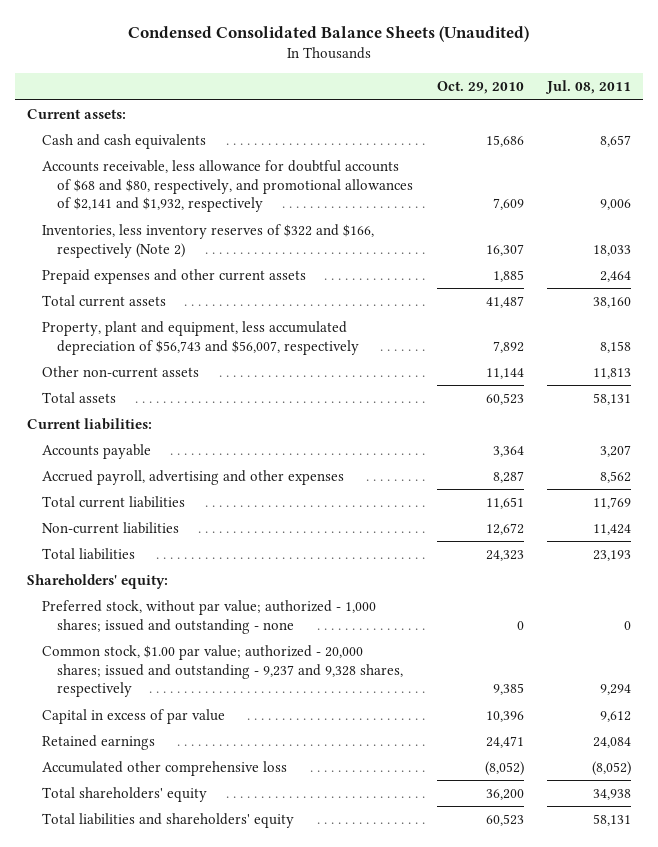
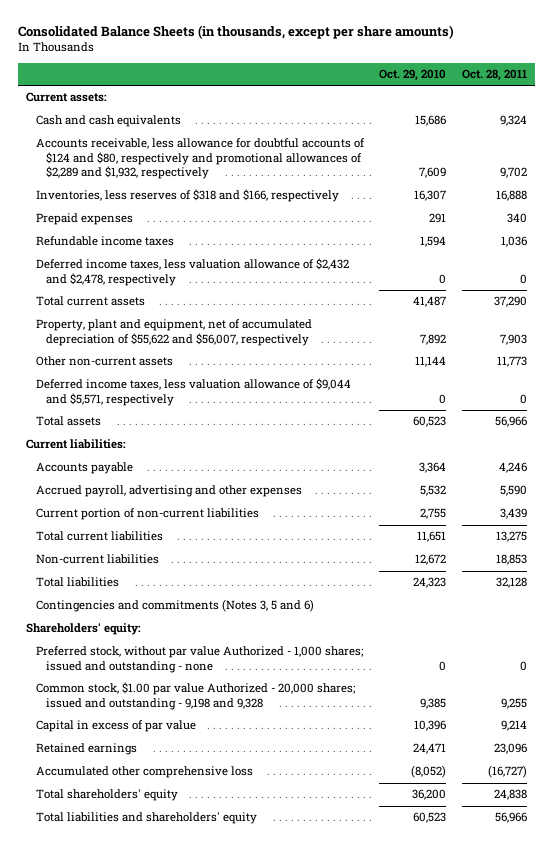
- Condensed Consolidated Balance Sheets (Unaudited)
+ Consolidated Balance Sheets (in thousands, except per share amounts)
- | Oct. 29, 2010 | Jul. 08, 2011
+ | Oct. 29, 2010 | Oct. 28, 2011
- Accounts receivable, less allowance for doubtful accounts of $68 and $80, respectively, and promotional allowances of $2,141 and $1,932, respectively | 7,609 | 9,006
- Inventories, less inventory reserves of $322 and $166, respectively (Note 2) | 16,307 | 18,033
- Prepaid expenses and other current assets | 1,885 | 2,464
+ Accounts receivable, less allowance for doubtful accounts of $124 and $80, respectively and promotional allowances of $2,289 and $1,932, respectively | 7,609 | 9,702
+ Inventories, less reserves of $318 and $166, respectively | 16,307 | 16,888
+ Prepaid expenses | 291 | 340
+ Refundable income taxes | 1,594 | 1,036
+ Deferred income taxes, less valuation allowance of $2,432 and $2,478, respectively | 0 | 0
- Property, plant and equipment, less accumulated depreciation of $56,743 and $56,007, respectively | 7,892 | 8,158
+ Property, plant and equipment, net of accumulated depreciation of $55,622 and $56,007, respectively | 7,892 | 7,903
+ Deferred income taxes, less valuation allowance of $9,044 and $5,571, respectively | 0 | 0
- Accrued payroll, advertising and other expenses | 8,287 | 8,562
+ Accrued payroll, advertising and other expenses | 5,532 | 5,590
+ Current portion of non-current liabilities | 2,755 | 3,439
+ Contingencies and commitments (Notes 3, 5 and 6)
- Preferred stock, without par value; authorized - 1,000 shares; issued and outstanding - none | 0 | 0
- Common stock, $1.00 par value; authorized - 20,000 shares; issued and outstanding - 9,237 and 9,328 shares, respectively | 9,385 | 9,294
+ Preferred stock, without par value Authorized - 1,000 shares; issued and outstanding - none | 0 | 0
+ Common stock, $1.00 par value Authorized - 20,000 shares; issued and outstanding - 9,198 and 9,328 | 9,385 | 9,255

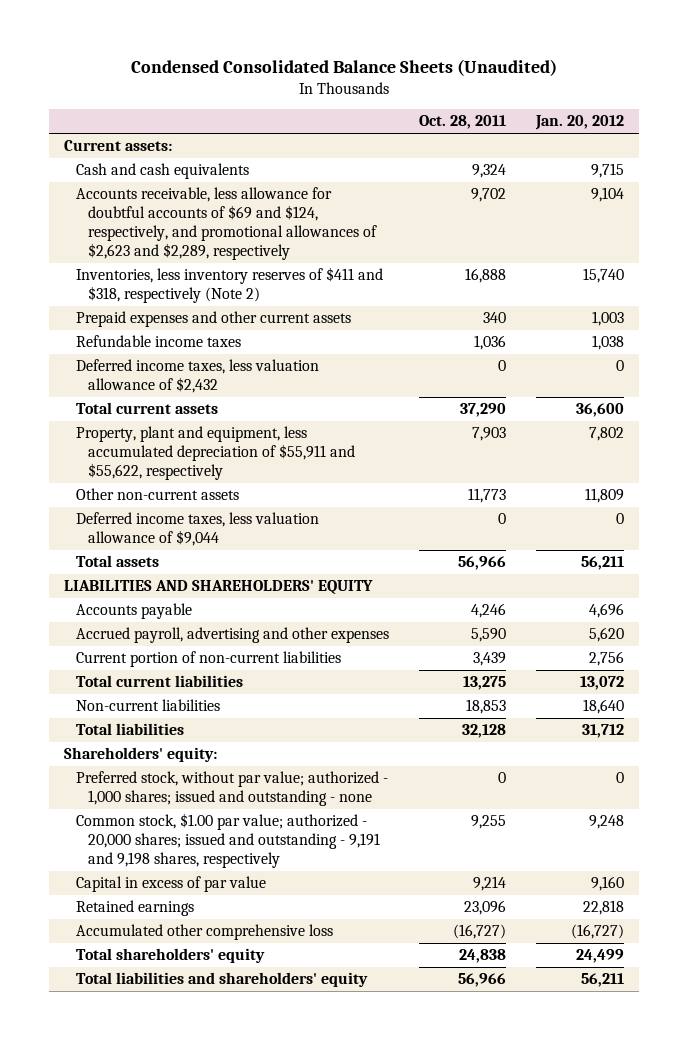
- Consolidated Balance Sheets (in thousands, except per share amounts)
+ Condensed Consolidated Balance Sheets (Unaudited)
- | Oct. 29, 2010 | Oct. 28, 2011
+ | Oct. 28, 2011 | Jan. 20, 2012
- Accounts receivable, less allowance for doubtful accounts of $124 and $80, respectively and promotional allowances of $2,289 and $1,932, respectively | 7,609 | 9,702
- Inventories, less reserves of $318 and $166, respectively | 16,307 | 16,888
- Prepaid expenses | 291 | 340
+ Accounts receivable, less allowance for doubtful accounts of $69 and $124, respectively, and promotional allowances of $2,623 and $2,289, respectively | 9,702 | 9,104
+ Inventories, less inventory reserves of $411 and $318, respectively (Note 2) | 16,888 | 15,740
+ Prepaid expenses and other current assets | 340 | 1,003
- Deferred income taxes, less valuation allowance of $2,432 and $2,478, respectively | 0 | 0
+ Deferred income taxes, less valuation allowance of $2,432 | 0 | 0
- Property, plant and equipment, net of accumulated depreciation of $55,622 and $56,007, respectively | 7,892 | 7,903
+ Property, plant and equipment, less accumulated depreciation of $55,911 and $55,622, respectively | 7,903 | 7,802
- Deferred income taxes, less valuation allowance of $9,044 and $5,571, respectively | 0 | 0
+ Deferred income taxes, less valuation allowance of $9,044 | 0 | 0
- Current liabilities:
+ LIABILITIES AND SHAREHOLDERS' EQUITY
- Contingencies and commitments (Notes 3, 5 and 6)
- Preferred stock, without par value Authorized - 1,000 shares; issued and outstanding - none | 0 | 0
- Common stock, $1.00 par value Authorized - 20,000 shares; issued and outstanding - 9,198 and 9,328 | 9,385 | 9,255
+ Preferred stock, without par value; authorized - 1,000 shares; issued and outstanding - none | 0 | 0
+ Common stock, $1.00 par value; authorized - 20,000 shares; issued and outstanding - 9,191 and 9,198 shares, respectively | 9,255 | 9,248

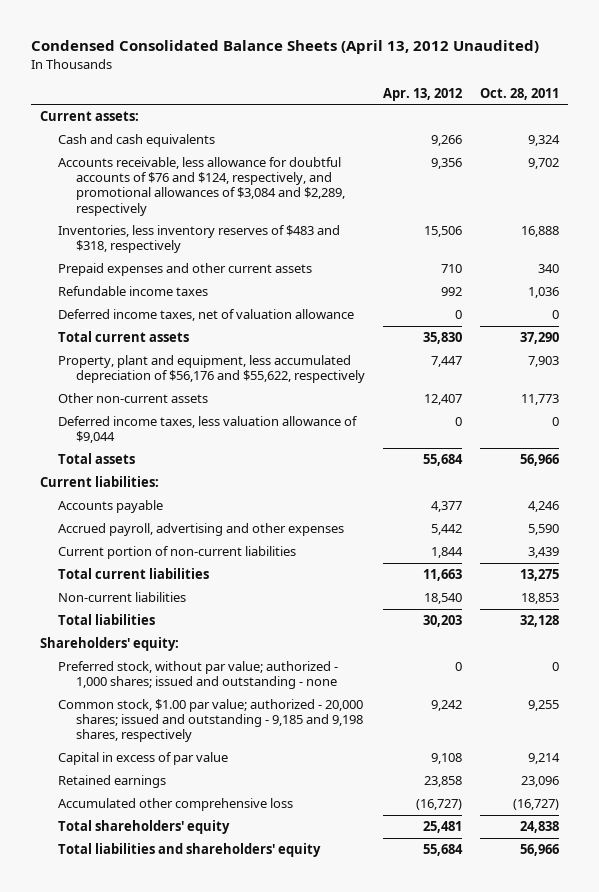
- Condensed Consolidated Balance Sheets (Unaudited)
+ Condensed Consolidated Balance Sheets (April 13, 2012 Unaudited)
- | Oct. 28, 2011 | Jan. 20, 2012
+ | Apr. 13, 2012 | Oct. 28, 2011
- Accounts receivable, less allowance for doubtful accounts of $69 and $124, respectively, and promotional allowances of $2,623 and $2,289, respectively | 9,702 | 9,104
- Inventories, less inventory reserves of $411 and $318, respectively (Note 2) | 16,888 | 15,740
+ Accounts receivable, less allowance for doubtful accounts of $76 and $124, respectively, and promotional allowances of $3,084 and $2,289, respectively | 9,356 | 9,702
+ Inventories, less inventory reserves of $483 and $318, respectively | 15,506 | 16,888
- Deferred income taxes, less valuation allowance of $2,432 | 0 | 0
+ Deferred income taxes, net of valuation allowance | 0 | 0
- Property, plant and equipment, less accumulated depreciation of $55,911 and $55,622, respectively | 7,903 | 7,802
+ Property, plant and equipment, less accumulated depreciation of $56,176 and $55,622, respectively | 7,447 | 7,903
- LIABILITIES AND SHAREHOLDERS' EQUITY
+ Current liabilities:
- Common stock, $1.00 par value; authorized - 20,000 shares; issued and outstanding - 9,191 and 9,198 shares, respectively | 9,255 | 9,248
+ Common stock, $1.00 par value; authorized - 20,000 shares; issued and outstanding - 9,185 and 9,198 shares, respectively | 9,242 | 9,255

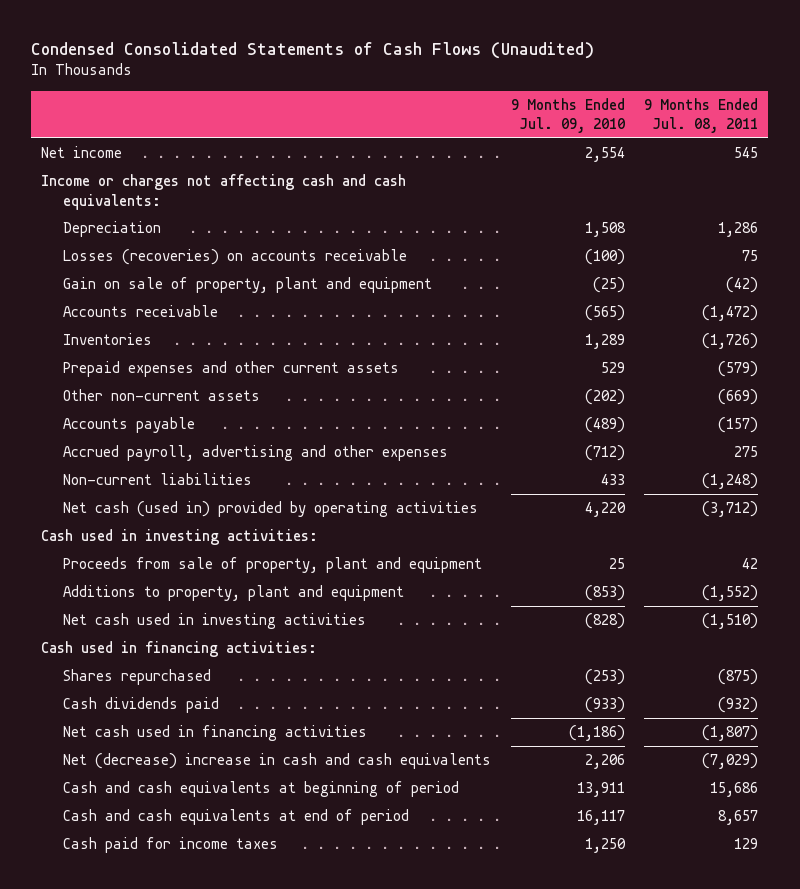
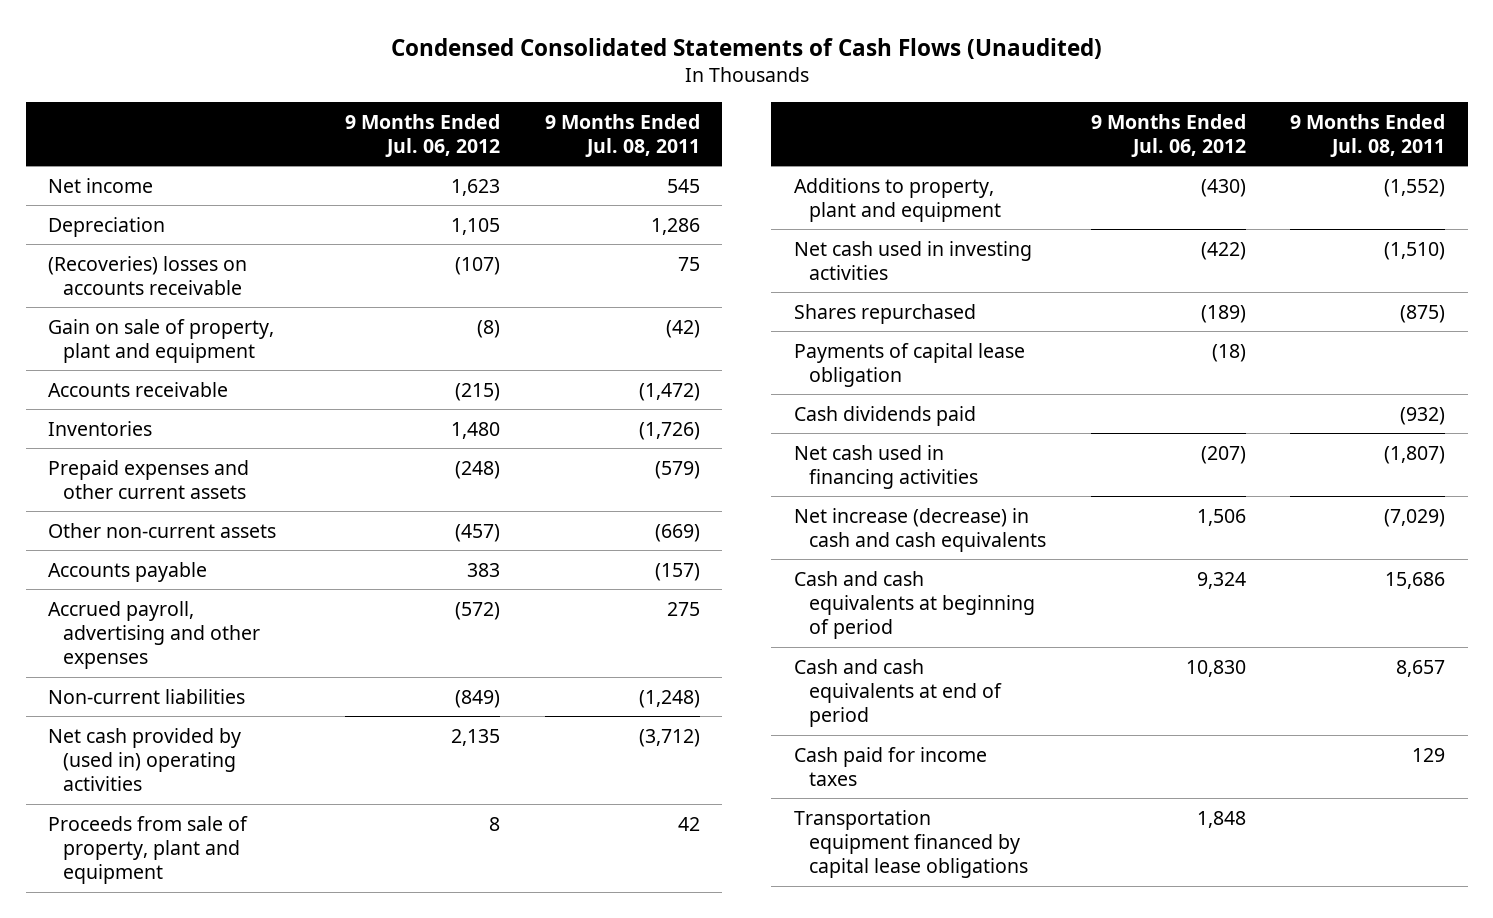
- | 9 Months Ended Jul. 09, 2010 | 9 Months Ended Jul. 08, 2011
+ | 9 Months Ended Jul. 06, 2012 | 9 Months Ended Jul. 08, 2011
- Income or charges not affecting cash and cash equivalents:
- Losses (recoveries) on accounts receivable | (100) | 75
+ (Recoveries) losses on accounts receivable | (107) | 75
- Net cash (used in) provided by operating activities | 4,220 | (3,712)
- Cash used in investing activities:
+ Net cash provided by (used in) operating activities | 2,135 | (3,712)
- Cash used in financing activities:
+ Payments of capital lease obligation | (18) |
- Net (decrease) increase in cash and cash equivalents | 2,206 | (7,029)
+ Net increase (decrease) in cash and cash equivalents | 1,506 | (7,029)
+ Transportation equipment financed by capital lease obligations | 1,848 |

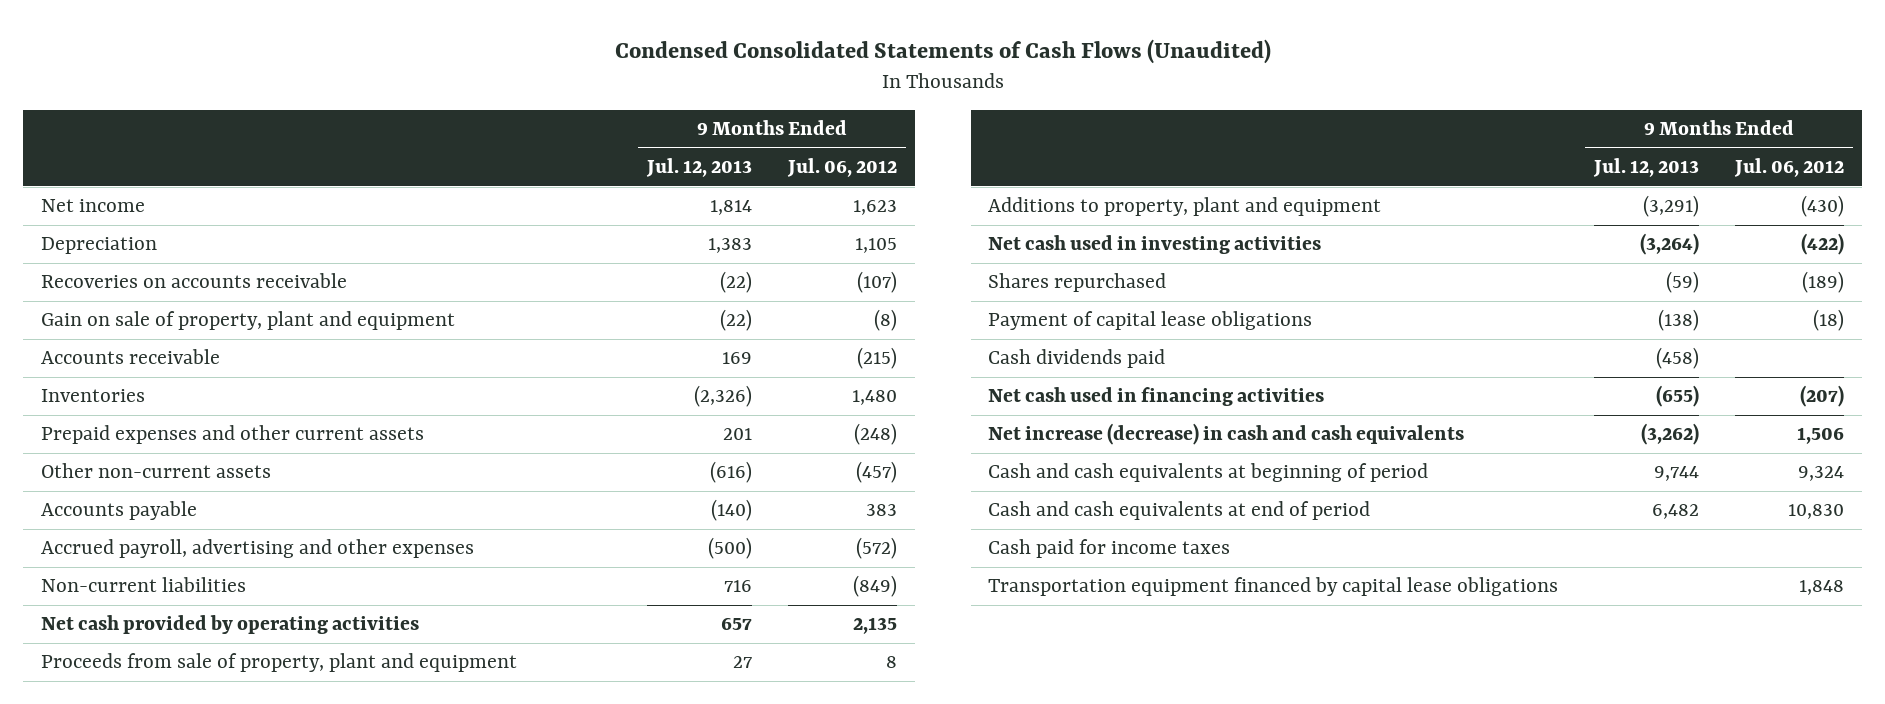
- | 9 Months Ended Jul. 06, 2012 | 9 Months Ended Jul. 08, 2011
+ | 9 Months Ended Jul. 12, 2013 | 9 Months Ended Jul. 06, 2012
- (Recoveries) losses on accounts receivable | (107) | 75
+ Recoveries on accounts receivable | (22) | (107)
- Net cash provided by (used in) operating activities | 2,135 | (3,712)
+ Net cash provided by operating activities | 657 | 2,135
- Payments of capital lease obligation | (18) |
+ Payment of capital lease obligations | (138) | (18)

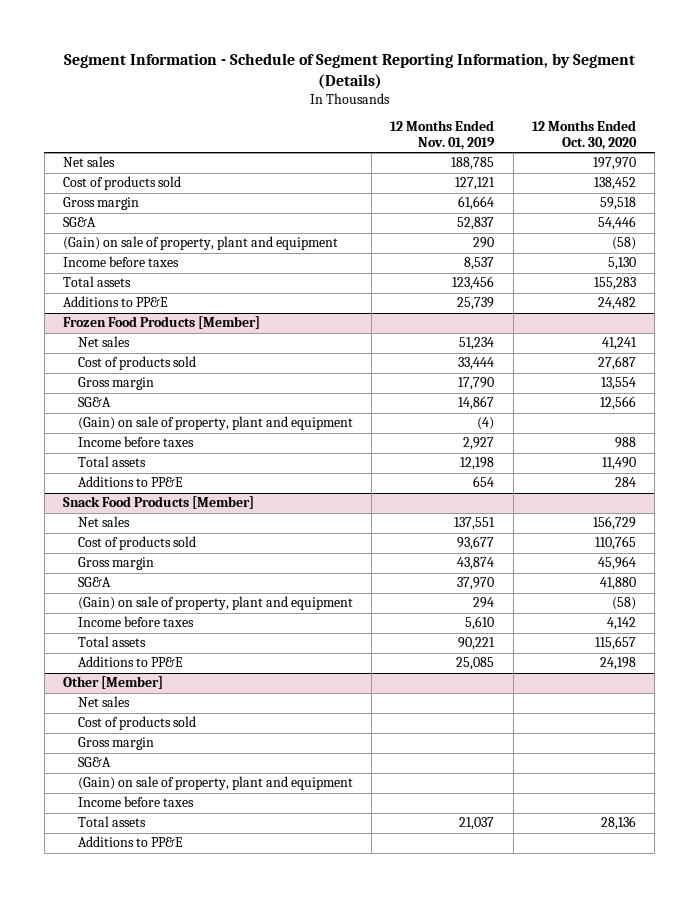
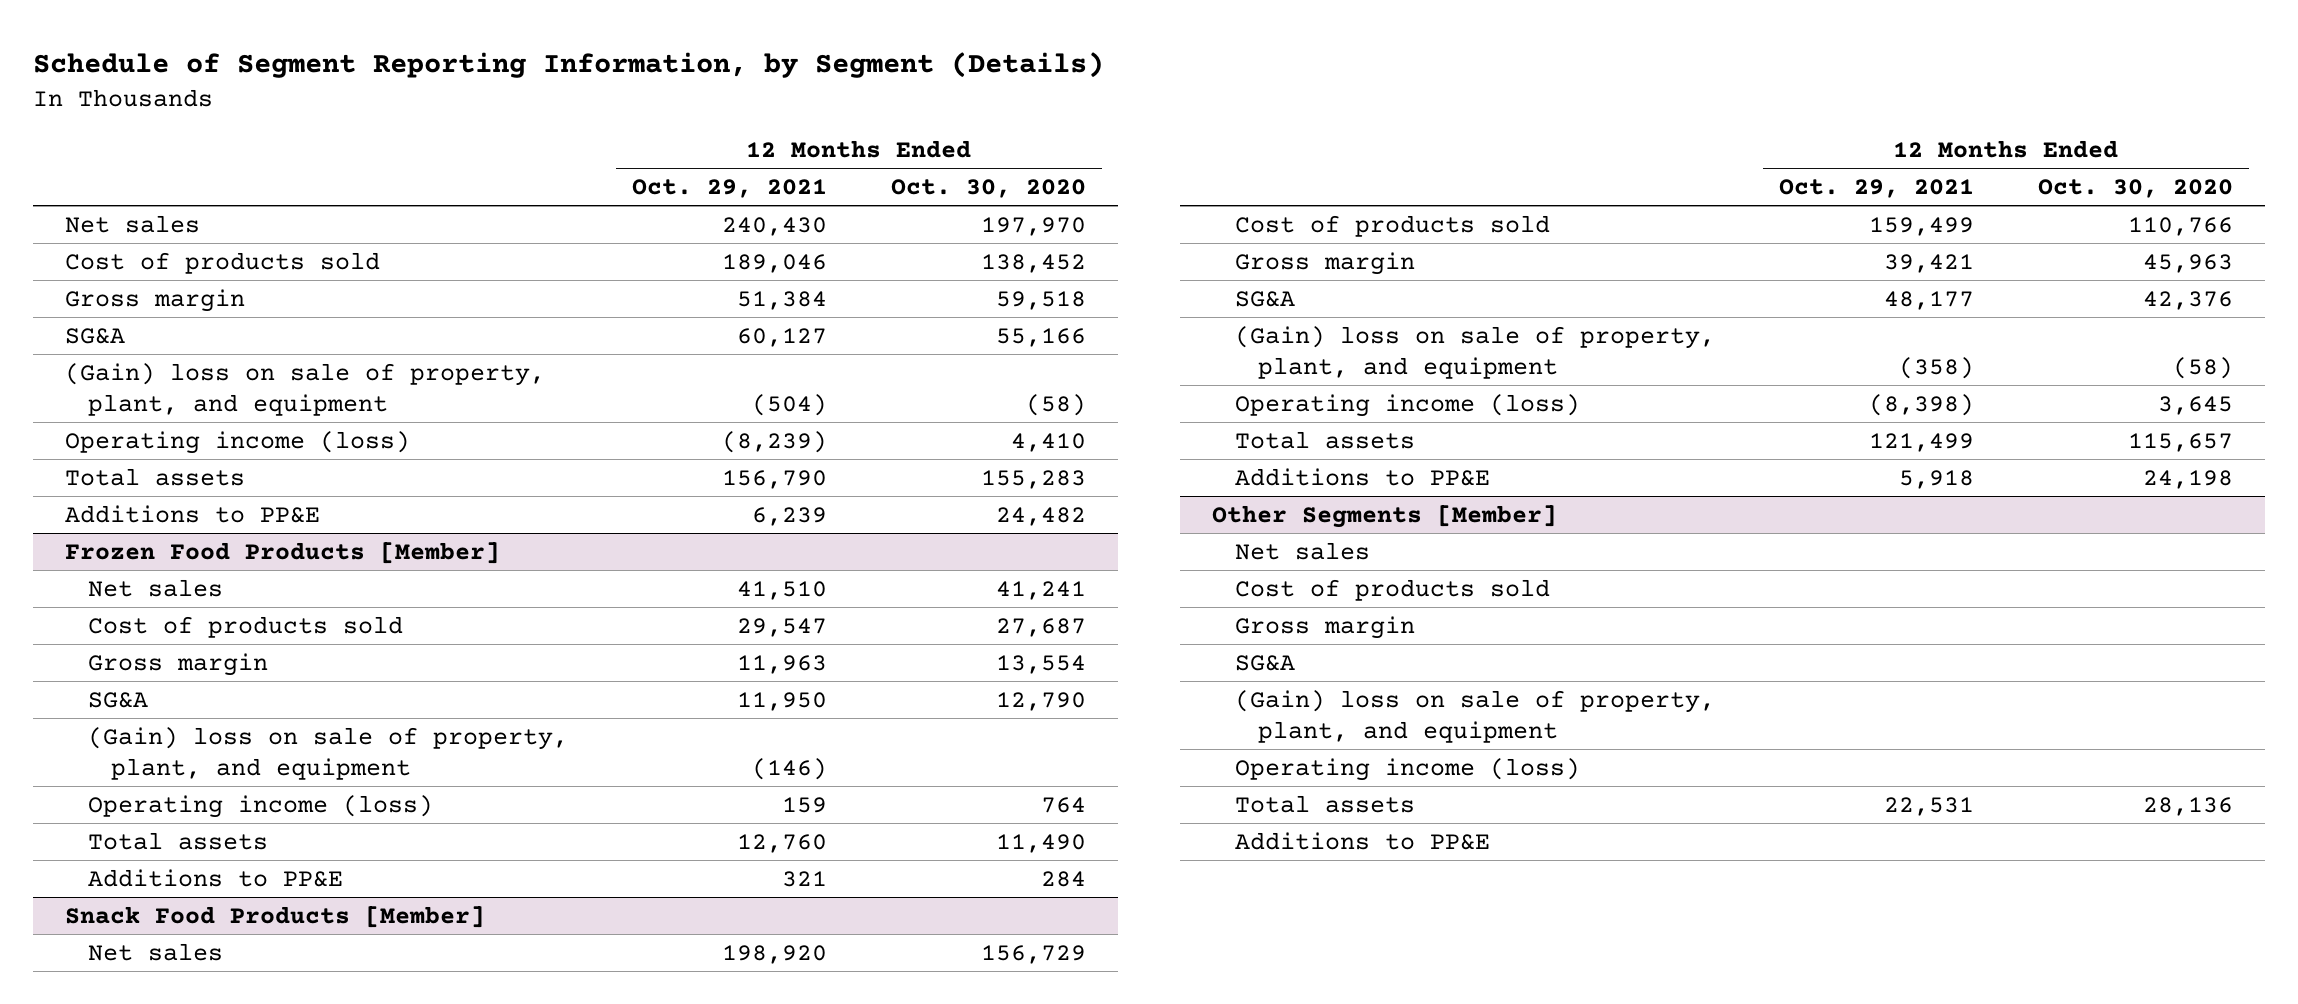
- Segment Information - Schedule of Segment Reporting Information, by Segment (Details)
+ Schedule of Segment Reporting Information, by Segment (Details)
- | 12 Months Ended Nov. 01, 2019 | 12 Months Ended Oct. 30, 2020
+ | 12 Months Ended Oct. 29, 2021 | 12 Months Ended Oct. 30, 2020
- SG&A | 52,837 | 54,446
- (Gain) on sale of property, plant and equipment | 290 | (58)
- Income before taxes | 8,537 | 5,130
+ SG&A | 60,127 | 55,166
+ (Gain) loss on sale of property, plant, and equipment | (504) | (58)
+ Operating income (loss) | (8,239) | 4,410
@ Frozen Food Products [Member]
- SG&A | 14,867 | 12,566
- (Gain) on sale of property, plant and equipment | (4) |
- Income before taxes | 2,927 | 988
+ SG&A | 11,950 | 12,790
+ (Gain) loss on sale of property, plant, and equipment | (146) |
+ Operating income (loss) | 159 | 764
@ Snack Food Products [Member]
- Cost of products sold | 93,677 | 110,765
- Gross margin | 43,874 | 45,964
- SG&A | 37,970 | 41,880
- (Gain) on sale of property, plant and equipment | 294 | (58)
- Income before taxes | 5,610 | 4,142
+ Cost of products sold | 159,499 | 110,766
+ Gross margin | 39,421 | 45,963
+ SG&A | 48,177 | 42,376
+ (Gain) loss on sale of property, plant, and equipment | (358) | (58)
+ Operating income (loss) | (8,398) | 3,645
- Other [Member]
+ Other Segments [Member]
- (Gain) on sale of property, plant and equipment
- Income before taxes
+ (Gain) loss on sale of property, plant, and equipment
+ Operating income (loss)

